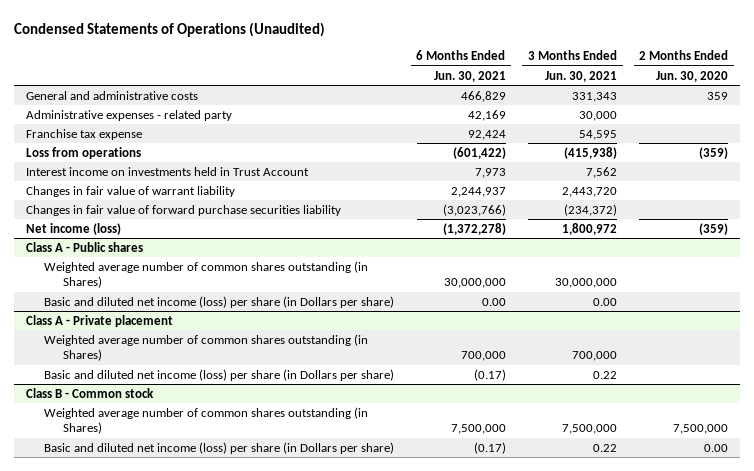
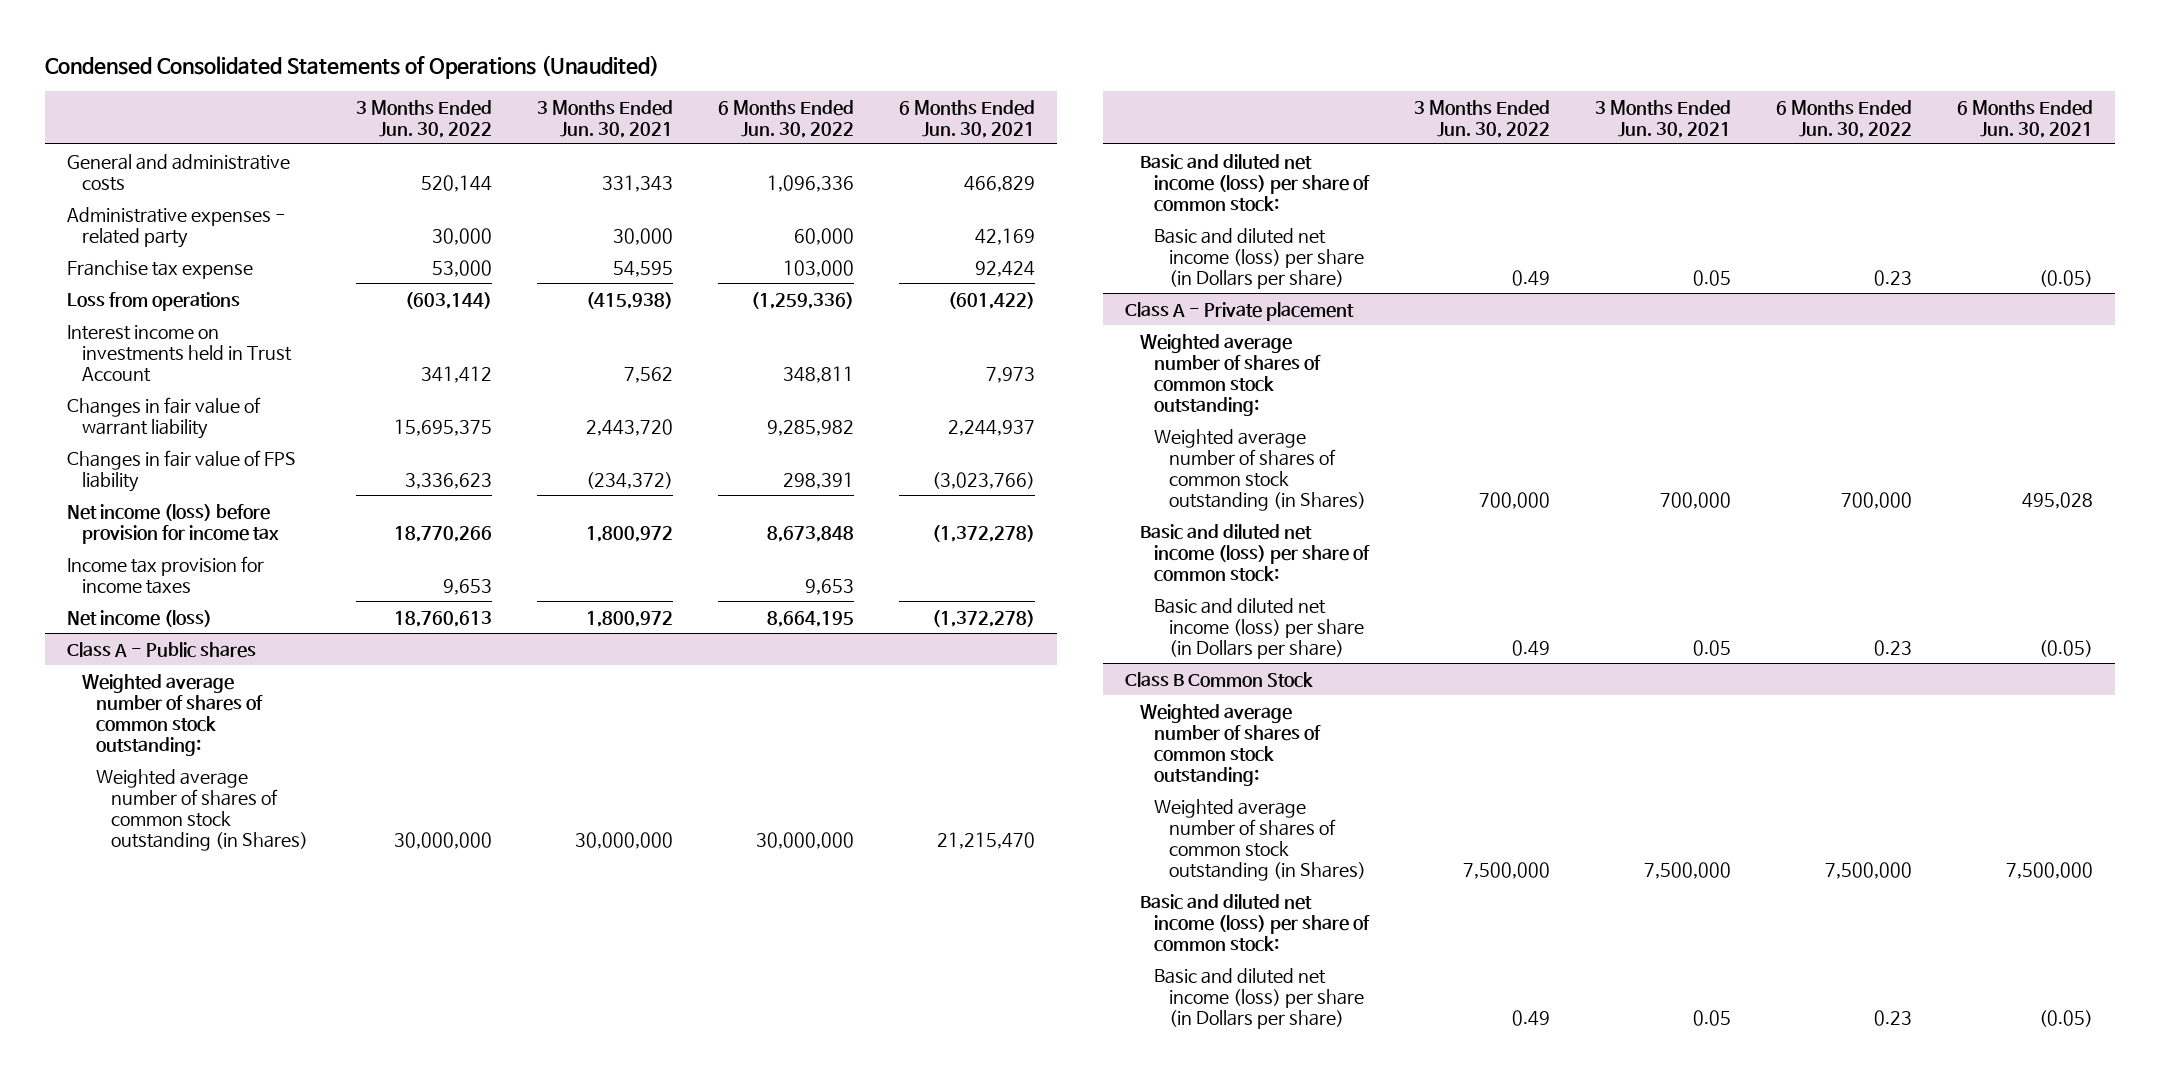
- Condensed Statements of Operations (Unaudited)
+ Condensed Consolidated Statements of Operations (Unaudited)
- | 6 Months Ended Jun. 30, 2021 | 3 Months Ended Jun. 30, 2021 | 2 Months Ended Jun. 30, 2020
+ | 3 Months Ended Jun. 30, 2022 | 3 Months Ended Jun. 30, 2021 | 6 Months Ended Jun. 30, 2022 | 6 Months Ended Jun. 30, 2021
- Changes in fair value of forward purchase securities liability | (3,023,766) | (234,372) |
+ Changes in fair value of FPS liability | 3,336,623 | (234,372) | 298,391 | (3,023,766)
+ Net income (loss) before provision for income tax | 18,770,266 | 1,800,972 | 8,673,848 | (1,372,278)
+ Income tax provision for income taxes | 9,653 | | 9,653 |
@ Class A - Public shares
- Weighted average number of common shares outstanding (in Shares) | 30,000,000 | 30,000,000 |
- Basic and diluted net income (loss) per share (in Dollars per share) | 0.00 | 0.00 |
+ Weighted average number of shares of common stock outstanding:
+ Weighted average number of shares of common stock outstanding (in Shares) | 30,000,000 | 30,000,000 | 30,000,000 | 21,215,470
+ Basic and diluted net income (loss) per share of common stock:
+ Basic and diluted net income (loss) per share (in Dollars per share) | 0.49 | 0.05 | 0.23 | (0.05)
@ Class A - Private placement
- Weighted average number of common shares outstanding (in Shares) | 700,000 | 700,000 |
- Basic and diluted net income (loss) per share (in Dollars per share) | (0.17) | 0.22 |
- Class B - Common stock
- Weighted average number of common shares outstanding (in Shares) | 7,500,000 | 7,500,000 | 7,500,000
- Basic and diluted net income (loss) per share (in Dollars per share) | (0.17) | 0.22 | 0.00
@ Class A - Private placement
+ Weighted average number of shares of common stock outstanding:
+ Weighted average number of shares of common stock outstanding (in Shares) | 700,000 | 700,000 | 700,000 | 495,028
+ Basic and diluted net income (loss) per share of common stock:
+ Basic and diluted net income (loss) per share (in Dollars per share) | 0.49 | 0.05 | 0.23 | (0.05)
+ Class B Common Stock
+ Weighted average number of shares of common stock outstanding:
+ Weighted average number of shares of common stock outstanding (in Shares) | 7,500,000 | 7,500,000 | 7,500,000 | 7,500,000
+ Basic and diluted net income (loss) per share of common stock:
+ Basic and diluted net income (loss) per share (in Dollars per share) | 0.49 | 0.05 | 0.23 | (0.05)

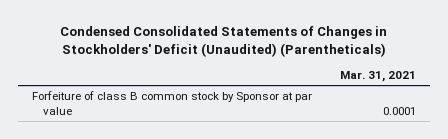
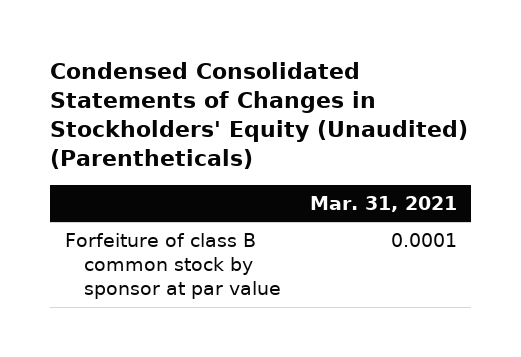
- Condensed Consolidated Statements of Changes in Stockholders' Deficit (Unaudited) (Parentheticals)
+ Condensed Consolidated Statements of Changes in Stockholders' Equity (Unaudited) (Parentheticals)
- Forfeiture of class B common stock by Sponsor at par value | 0.0001
+ Forfeiture of class B common stock by sponsor at par value | 0.0001

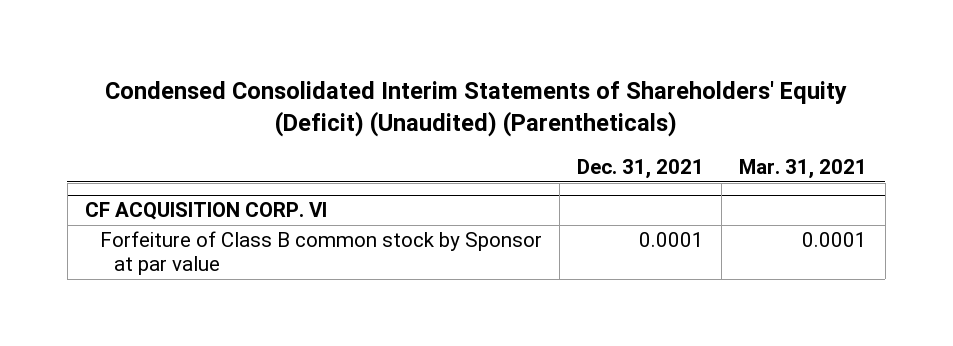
- Condensed Consolidated Statements of Changes in Stockholders' Equity (Unaudited) (Parentheticals)
+ Condensed Consolidated Interim Statements of Shareholders' Equity (Deficit) (Unaudited) (Parentheticals)
- | Mar. 31, 2021
+ | Dec. 31, 2021 | Mar. 31, 2021
- Forfeiture of class B common stock by sponsor at par value | 0.0001
+ CF ACQUISITION CORP. VI
+ Forfeiture of Class B common stock by Sponsor at par value | 0.0001 | 0.0001

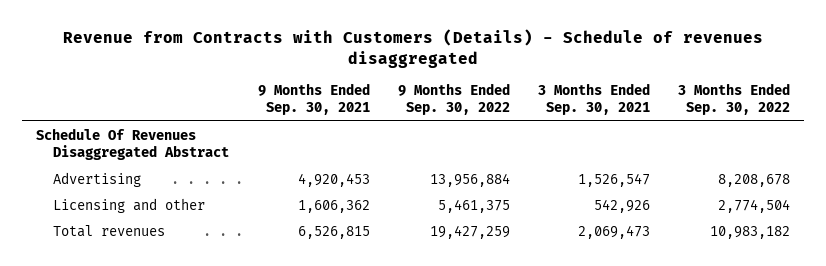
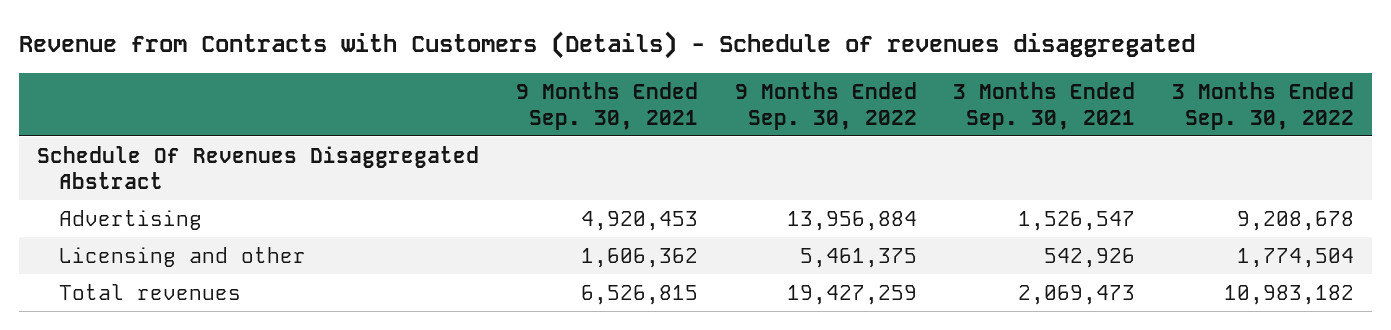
- Advertising | 4,920,453 | 13,956,884 | 1,526,547 | 8,208,678
- Licensing and other | 1,606,362 | 5,461,375 | 542,926 | 2,774,504
+ Advertising | 4,920,453 | 13,956,884 | 1,526,547 | 9,208,678
+ Licensing and other | 1,606,362 | 5,461,375 | 542,926 | 1,774,504

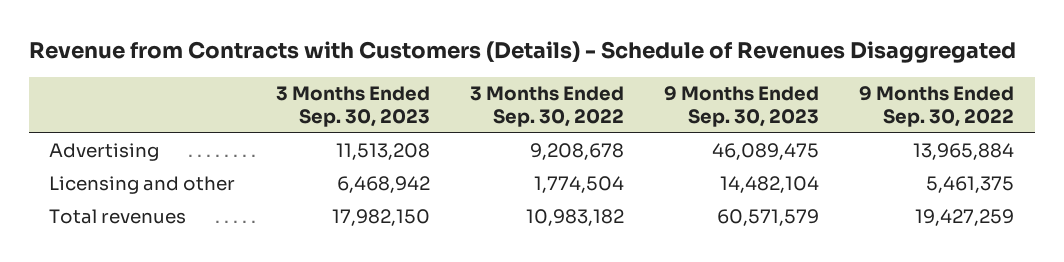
- Revenue from Contracts with Customers (Details) - Schedule of revenues disaggregated
+ Revenue from Contracts with Customers (Details) - Schedule of Revenues Disaggregated
- | 9 Months Ended Sep. 30, 2021 | 9 Months Ended Sep. 30, 2022 | 3 Months Ended Sep. 30, 2021 | 3 Months Ended Sep. 30, 2022
+ | 3 Months Ended Sep. 30, 2023 | 3 Months Ended Sep. 30, 2022 | 9 Months Ended Sep. 30, 2023 | 9 Months Ended Sep. 30, 2022
- Schedule Of Revenues Disaggregated Abstract
- Advertising | 4,920,453 | 13,956,884 | 1,526,547 | 9,208,678
+ Advertising | 11,513,208 | 9,208,678 | 46,089,475 | 13,965,884

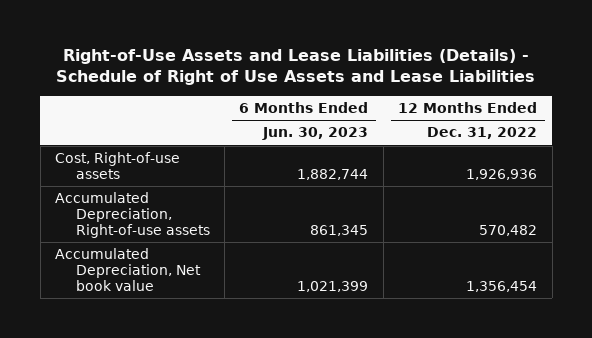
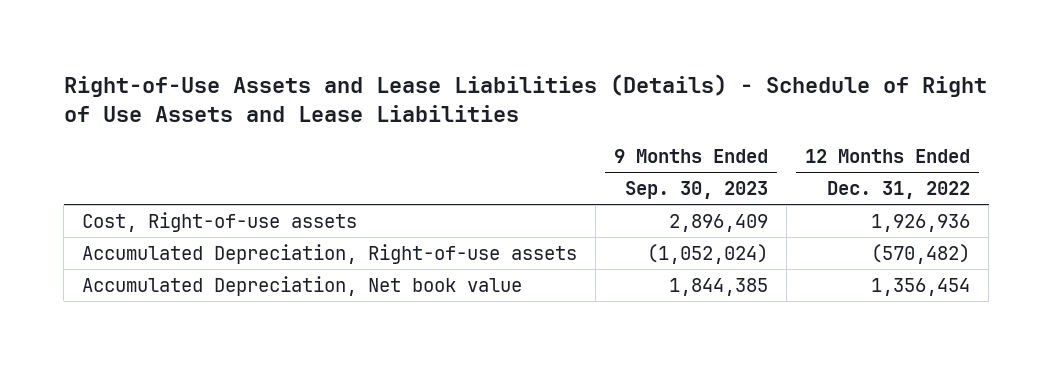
- | 6 Months Ended Jun. 30, 2023 | 12 Months Ended Dec. 31, 2022
+ | 9 Months Ended Sep. 30, 2023 | 12 Months Ended Dec. 31, 2022
- Accumulated Depreciation, Right-of-use assets | 861,345 | 570,482
+ Accumulated Depreciation, Right-of-use assets | (1,052,024) | (570,482)

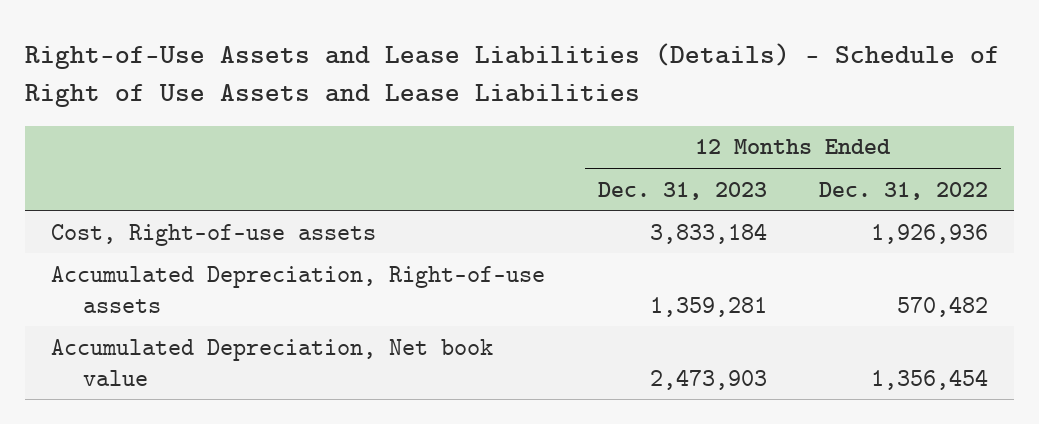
- | 9 Months Ended Sep. 30, 2023 | 12 Months Ended Dec. 31, 2022
+ | 12 Months Ended Dec. 31, 2023 | 12 Months Ended Dec. 31, 2022
- Accumulated Depreciation, Right-of-use assets | (1,052,024) | (570,482)
+ Accumulated Depreciation, Right-of-use assets | 1,359,281 | 570,482

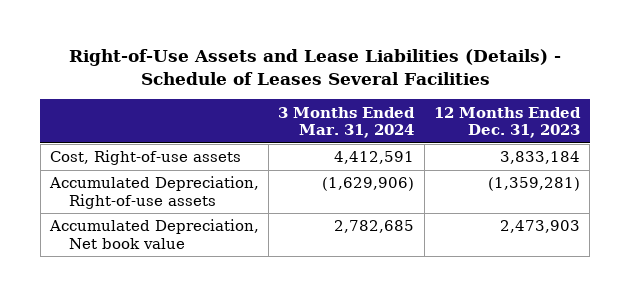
- Right-of-Use Assets and Lease Liabilities (Details) - Schedule of Right of Use Assets and Lease Liabilities
+ Right-of-Use Assets and Lease Liabilities (Details) - Schedule of Leases Several Facilities
- | 12 Months Ended Dec. 31, 2023 | 12 Months Ended Dec. 31, 2022
+ | 3 Months Ended Mar. 31, 2024 | 12 Months Ended Dec. 31, 2023
- Accumulated Depreciation, Right-of-use assets | 1,359,281 | 570,482
+ Accumulated Depreciation, Right-of-use assets | (1,629,906) | (1,359,281)

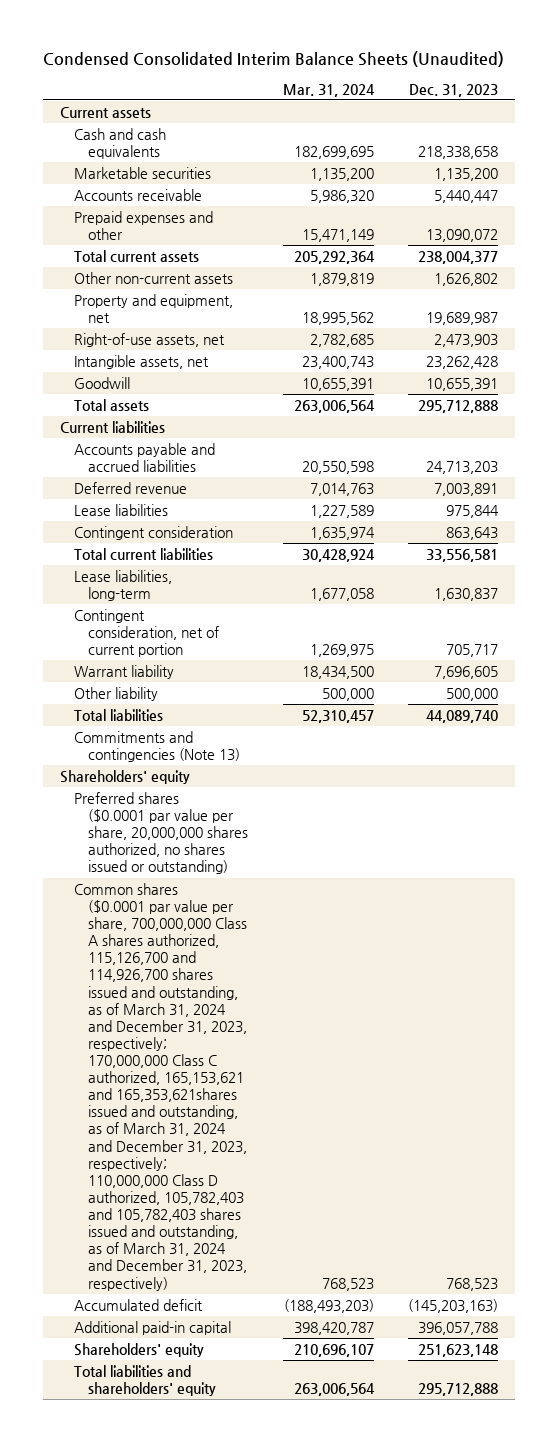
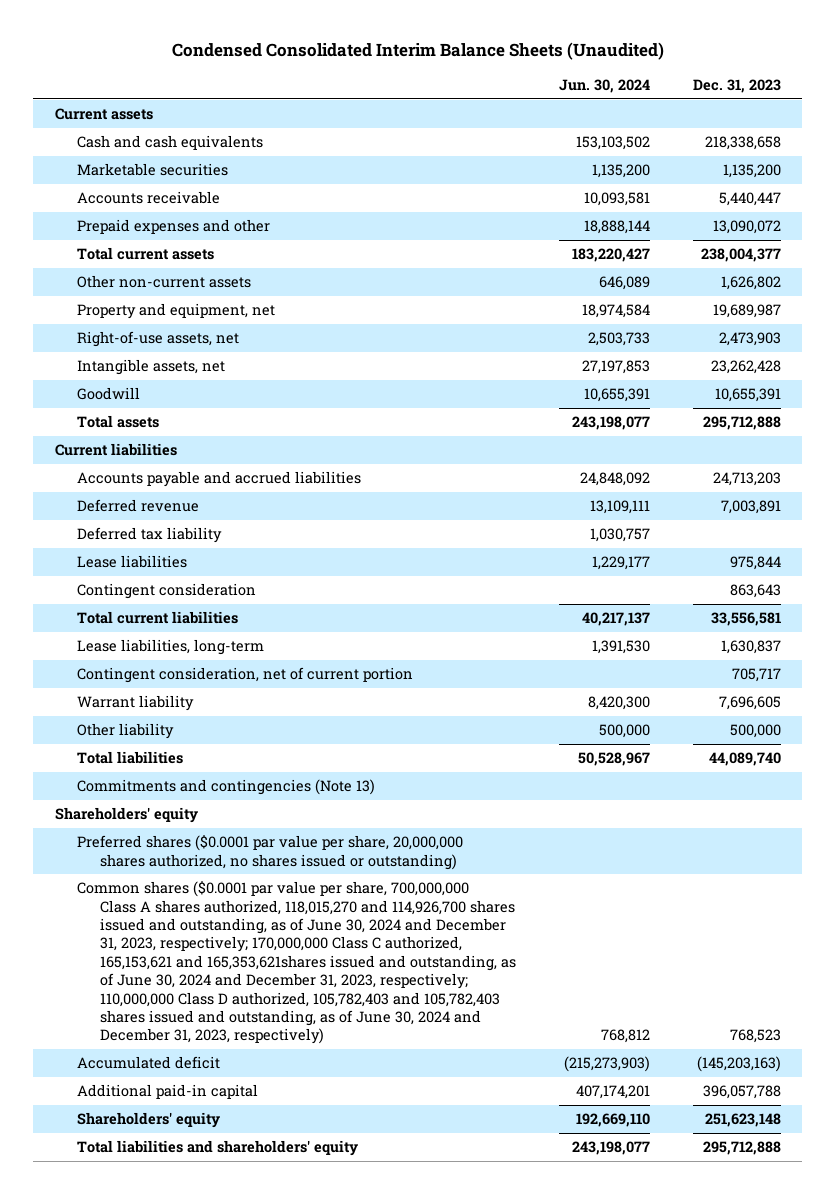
- | Mar. 31, 2024 | Dec. 31, 2023
+ | Jun. 30, 2024 | Dec. 31, 2023
+ Deferred tax liability | 1,030,757 |
- Common shares ($0.0001 par value per share, 700,000,000 Class A shares authorized, 115,126,700 and 114,926,700 shares issued and outstanding, as of March 31, 2024 and December 31, 2023, respectively; 170,000,000 Class C authorized, 165,153,621 and 165,353,621shares issued and outstanding, as of March 31, 2024 and December 31, 2023, respectively; 110,000,000 Class D authorized, 105,782,403 and 105,782,403 shares issued and outstanding, as of March 31, 2024 and December 31, 2023, respectively) | 768,523 | 768,523
+ Common shares ($0.0001 par value per share, 700,000,000 Class A shares authorized, 118,015,270 and 114,926,700 shares issued and outstanding, as of June 30, 2024 and December 31, 2023, respectively; 170,000,000 Class C authorized, 165,153,621 and 165,353,621shares issued and outstanding, as of June 30, 2024 and December 31, 2023, respectively; 110,000,000 Class D authorized, 105,782,403 and 105,782,403 shares issued and outstanding, as of June 30, 2024 and December 31, 2023, respectively) | 768,812 | 768,523

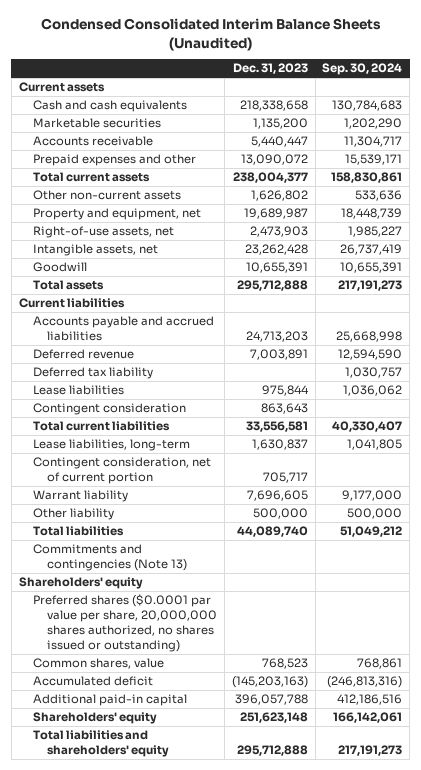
- | Jun. 30, 2024 | Dec. 31, 2023
+ | Dec. 31, 2023 | Sep. 30, 2024
- Common shares ($0.0001 par value per share, 700,000,000 Class A shares authorized, 118,015,270 and 114,926,700 shares issued and outstanding, as of June 30, 2024 and December 31, 2023, respectively; 170,000,000 Class C authorized, 165,153,621 and 165,353,621shares issued and outstanding, as of June 30, 2024 and December 31, 2023, respectively; 110,000,000 Class D authorized, 105,782,403 and 105,782,403 shares issued and outstanding, as of June 30, 2024 and December 31, 2023, respectively) | 768,812 | 768,523
+ Common shares, value | 768,523 | 768,861

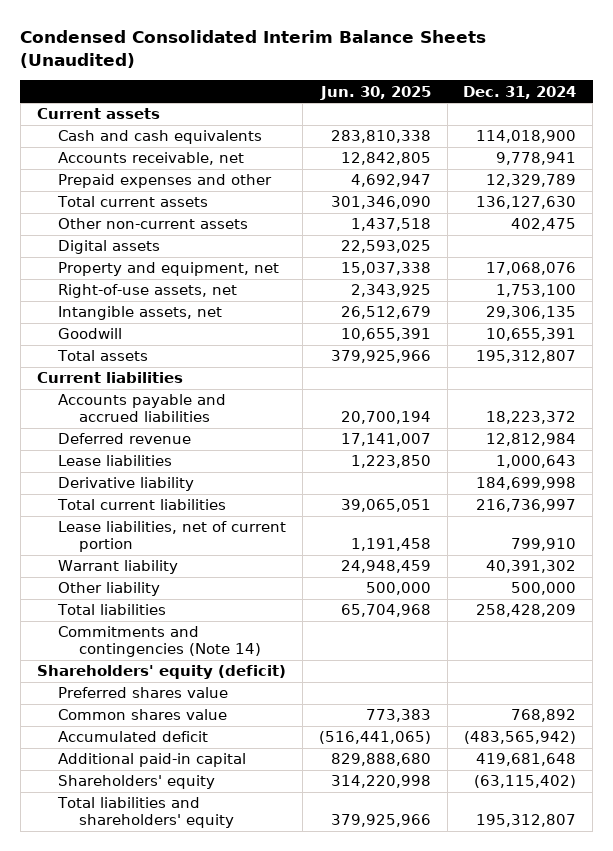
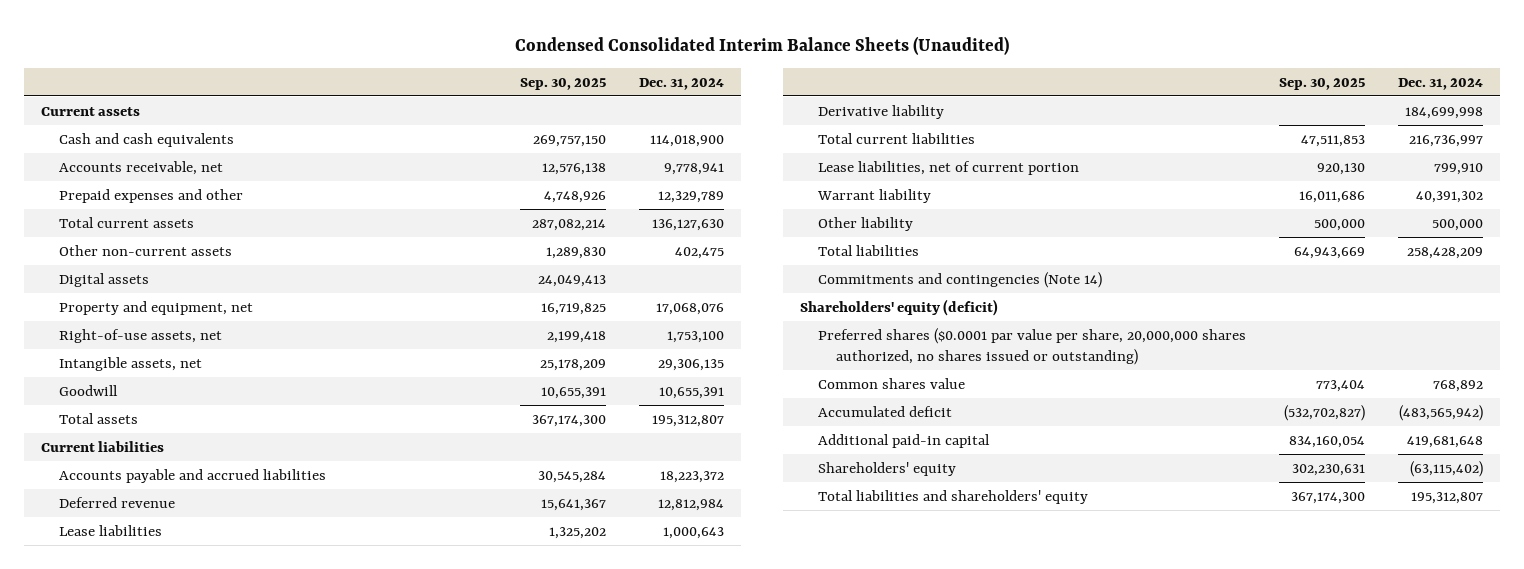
- | Jun. 30, 2025 | Dec. 31, 2024
+ | Sep. 30, 2025 | Dec. 31, 2024
- Preferred shares value
+ Preferred shares ($0.0001 par value per share, 20,000,000 shares authorized, no shares issued or outstanding)

